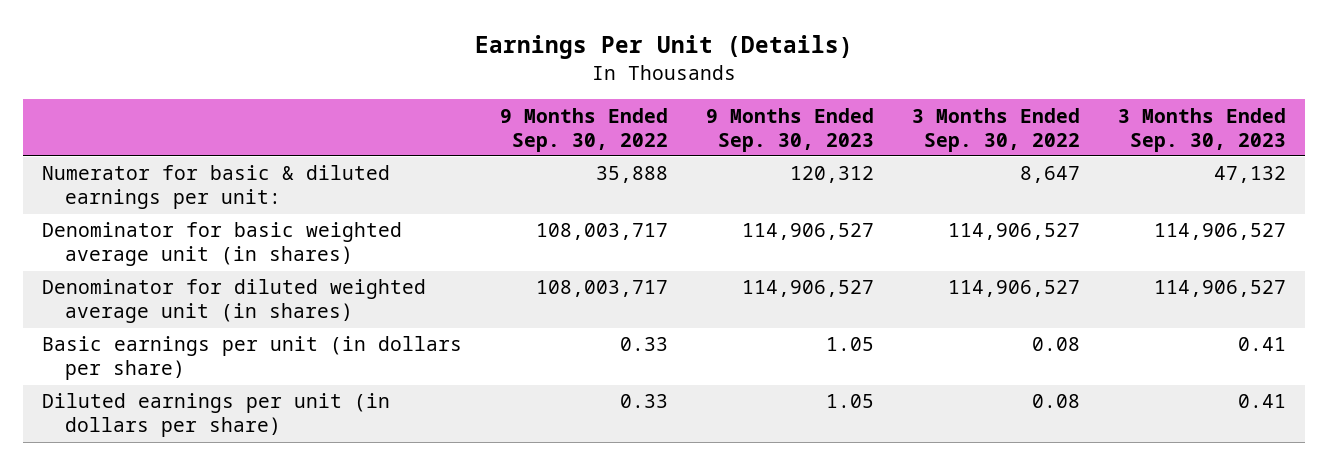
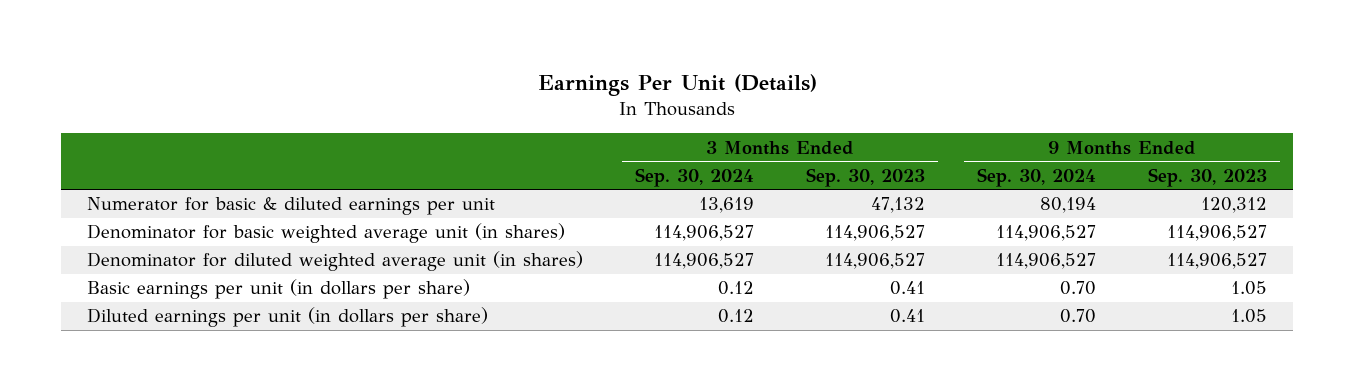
- | 9 Months Ended Sep. 30, 2022 | 9 Months Ended Sep. 30, 2023 | 3 Months Ended Sep. 30, 2022 | 3 Months Ended Sep. 30, 2023
+ | 3 Months Ended Sep. 30, 2024 | 3 Months Ended Sep. 30, 2023 | 9 Months Ended Sep. 30, 2024 | 9 Months Ended Sep. 30, 2023
- Numerator for basic & diluted earnings per unit: | 35,888 | 120,312 | 8,647 | 47,132
+ Numerator for basic & diluted earnings per unit | 13,619 | 47,132 | 80,194 | 120,312

